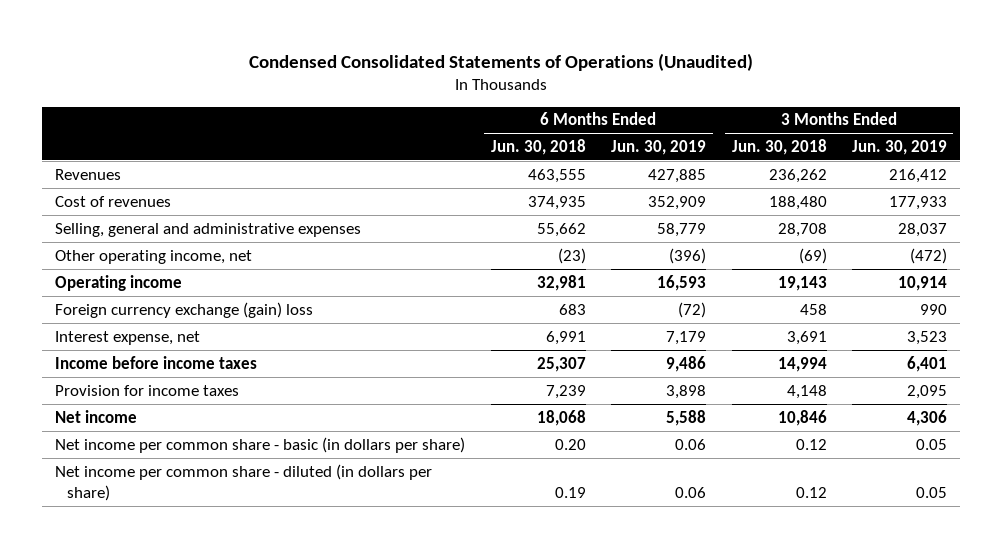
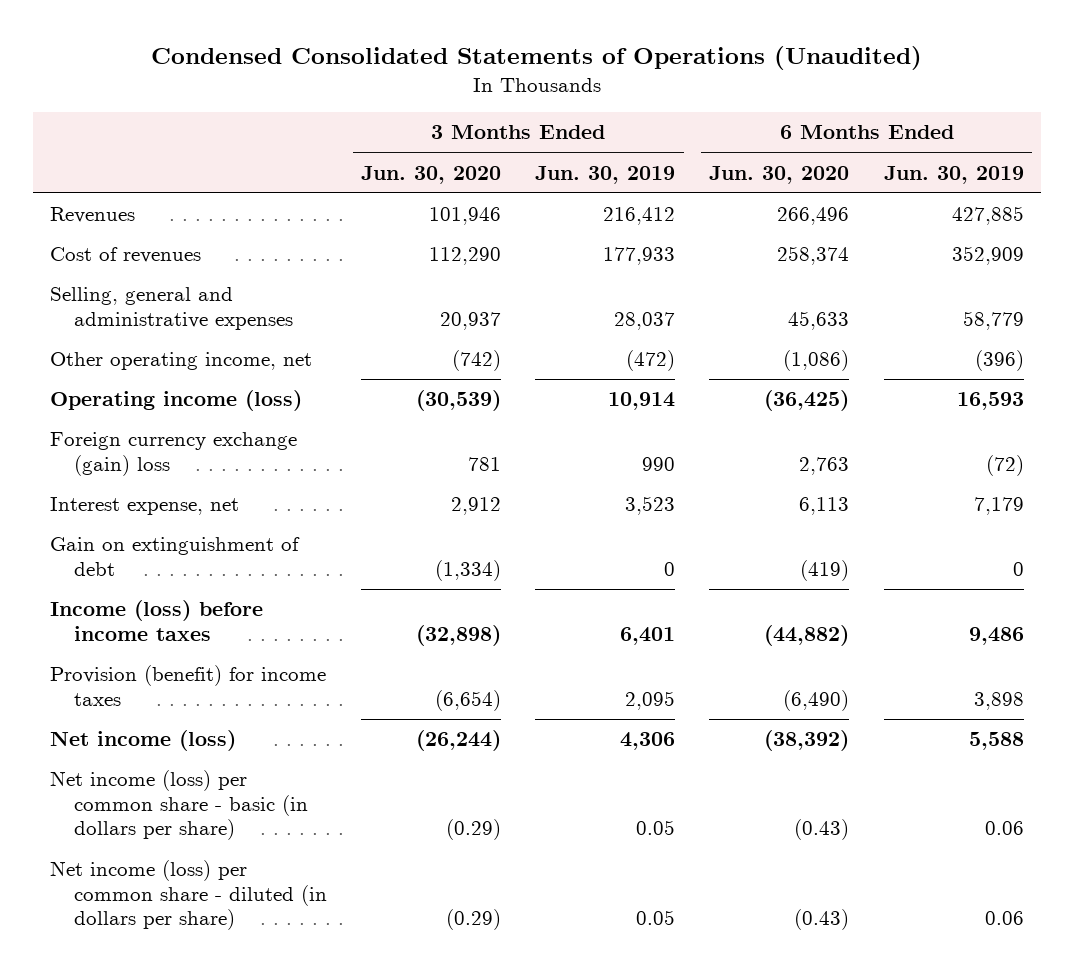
- | 6 Months Ended Jun. 30, 2018 | 6 Months Ended Jun. 30, 2019 | 3 Months Ended Jun. 30, 2018 | 3 Months Ended Jun. 30, 2019
+ | 3 Months Ended Jun. 30, 2020 | 3 Months Ended Jun. 30, 2019 | 6 Months Ended Jun. 30, 2020 | 6 Months Ended Jun. 30, 2019
- Operating income | 32,981 | 16,593 | 19,143 | 10,914
+ Operating income (loss) | (30,539) | 10,914 | (36,425) | 16,593
- Income before income taxes | 25,307 | 9,486 | 14,994 | 6,401
- Provision for income taxes | 7,239 | 3,898 | 4,148 | 2,095
- Net income | 18,068 | 5,588 | 10,846 | 4,306
- Net income per common share - basic (in dollars per share) | 0.20 | 0.06 | 0.12 | 0.05
- Net income per common share - diluted (in dollars per share) | 0.19 | 0.06 | 0.12 | 0.05
+ Gain on extinguishment of debt | (1,334) | 0 | (419) | 0
+ Income (loss) before income taxes | (32,898) | 6,401 | (44,882) | 9,486
+ Provision (benefit) for income taxes | (6,654) | 2,095 | (6,490) | 3,898
+ Net income (loss) | (26,244) | 4,306 | (38,392) | 5,588
+ Net income (loss) per common share - basic (in dollars per share) | (0.29) | 0.05 | (0.43) | 0.06
+ Net income (loss) per common share - diluted (in dollars per share) | (0.29) | 0.05 | (0.43) | 0.06

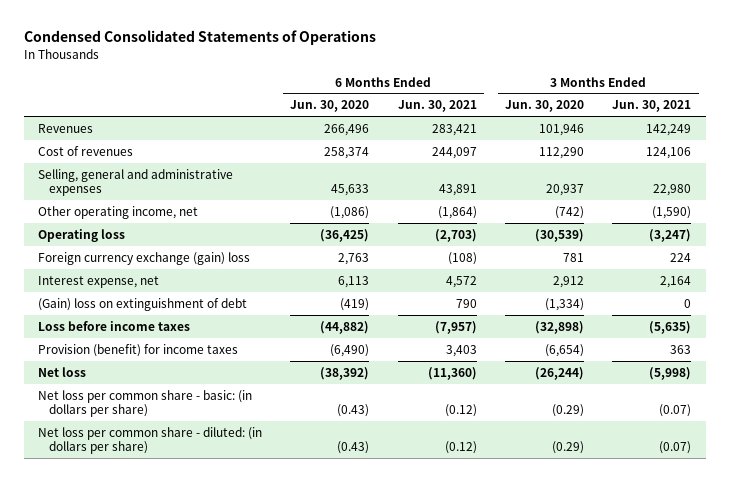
- Condensed Consolidated Statements of Operations (Unaudited)
+ Condensed Consolidated Statements of Operations
- | 3 Months Ended Jun. 30, 2020 | 3 Months Ended Jun. 30, 2019 | 6 Months Ended Jun. 30, 2020 | 6 Months Ended Jun. 30, 2019
+ | 6 Months Ended Jun. 30, 2020 | 6 Months Ended Jun. 30, 2021 | 3 Months Ended Jun. 30, 2020 | 3 Months Ended Jun. 30, 2021
- Operating income (loss) | (30,539) | 10,914 | (36,425) | 16,593
+ Operating loss | (36,425) | (2,703) | (30,539) | (3,247)
- Gain on extinguishment of debt | (1,334) | 0 | (419) | 0
- Income (loss) before income taxes | (32,898) | 6,401 | (44,882) | 9,486
+ (Gain) loss on extinguishment of debt | (419) | 790 | (1,334) | 0
+ Loss before income taxes | (44,882) | (7,957) | (32,898) | (5,635)
- Net income (loss) | (26,244) | 4,306 | (38,392) | 5,588
- Net income (loss) per common share - basic (in dollars per share) | (0.29) | 0.05 | (0.43) | 0.06
- Net income (loss) per common share - diluted (in dollars per share) | (0.29) | 0.05 | (0.43) | 0.06
+ Net loss | (38,392) | (11,360) | (26,244) | (5,998)
+ Net loss per common share - basic: (in dollars per share) | (0.43) | (0.12) | (0.29) | (0.07)
+ Net loss per common share - diluted: (in dollars per share) | (0.43) | (0.12) | (0.29) | (0.07)

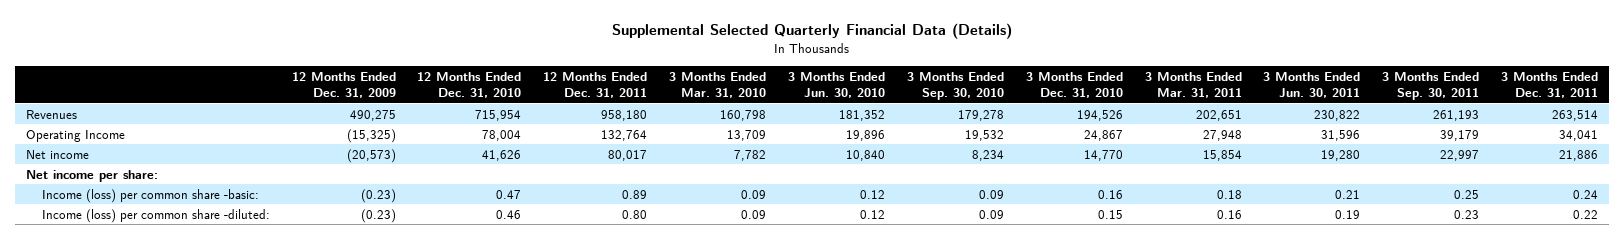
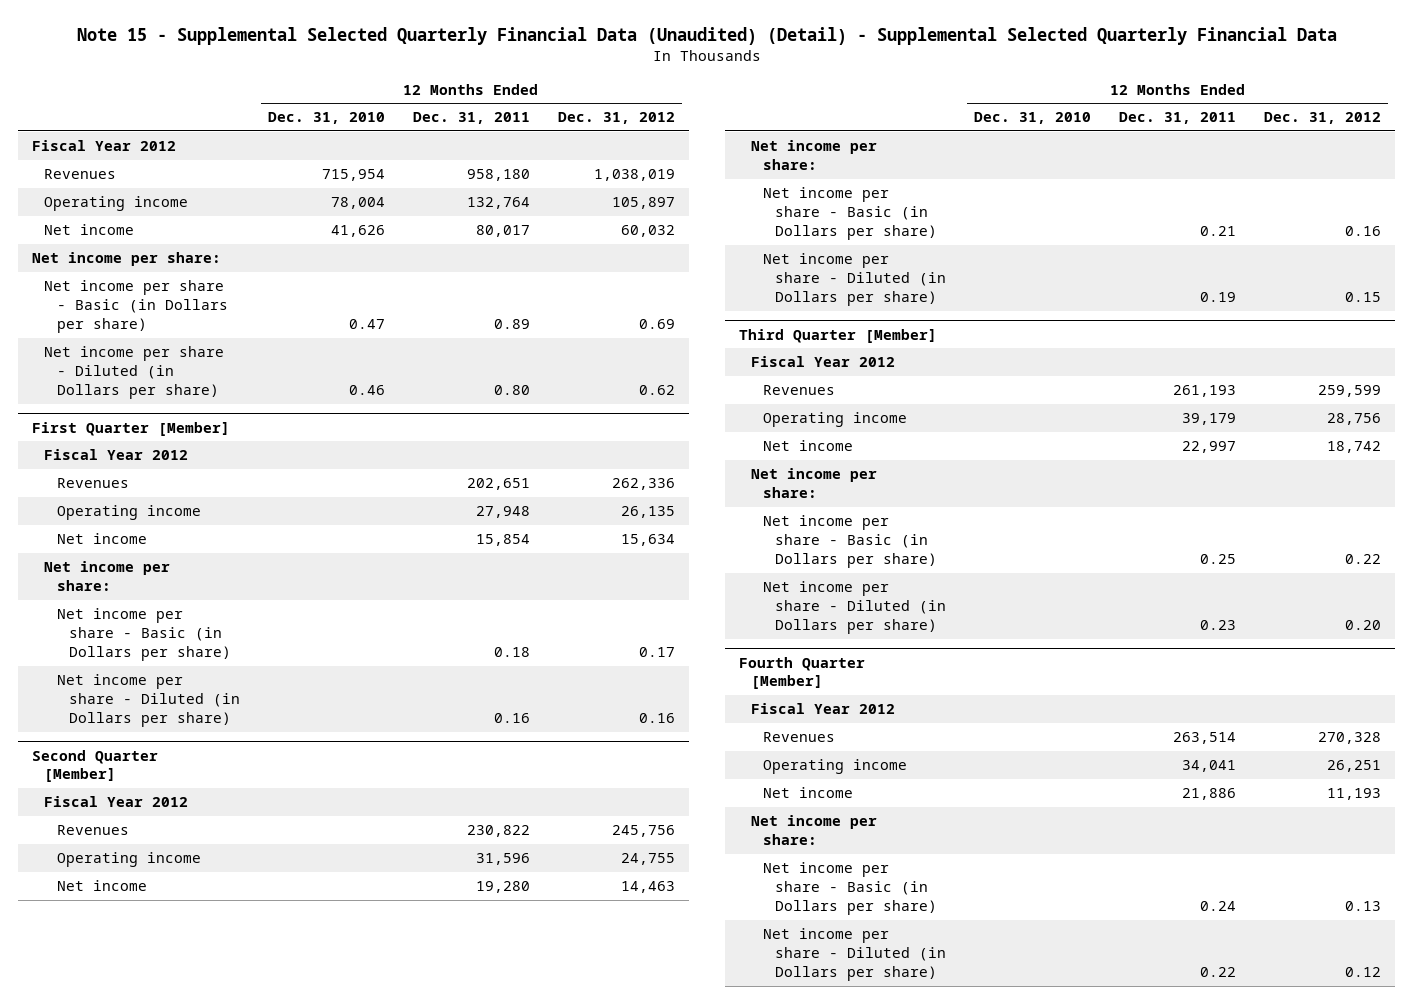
- Supplemental Selected Quarterly Financial Data (Details)
+ Note 15 - Supplemental Selected Quarterly Financial Data (Unaudited) (Detail) - Supplemental Selected Quarterly Financial Data
- | 12 Months Ended Dec. 31, 2009 | 12 Months Ended Dec. 31, 2010 | 12 Months Ended Dec. 31, 2011 | 3 Months Ended Mar. 31, 2010 | 3 Months Ended Jun. 30, 2010 | 3 Months Ended Sep. 30, 2010 | 3 Months Ended Dec. 31, 2010 | 3 Months Ended Mar. 31, 2011 | 3 Months Ended Jun. 30, 2011 | 3 Months Ended Sep. 30, 2011 | 3 Months Ended Dec. 31, 2011
+ | 12 Months Ended Dec. 31, 2010 | 12 Months Ended Dec. 31, 2011 | 12 Months Ended Dec. 31, 2012
+ Fiscal Year 2012
- Operating Income | (15,325) | 78,004 | 132,764 | 13,709 | 19,896 | 19,532 | 24,867 | 27,948 | 31,596 | 39,179 | 34,041
+ Operating income | 78,004 | 132,764 | 105,897
- Income (loss) per common share -basic: | (0.23) | 0.47 | 0.89 | 0.09 | 0.12 | 0.09 | 0.16 | 0.18 | 0.21 | 0.25 | 0.24
- Income (loss) per common share -diluted: | (0.23) | 0.46 | 0.80 | 0.09 | 0.12 | 0.09 | 0.15 | 0.16 | 0.19 | 0.23 | 0.22
+ Net income per share - Basic (in Dollars per share) | 0.47 | 0.89 | 0.69
+ Net income per share - Diluted (in Dollars per share) | 0.46 | 0.80 | 0.62
+ First Quarter [Member]
+ Fiscal Year 2012
+ Revenues | | 202,651 | 262,336
+ Operating income | | 27,948 | 26,135
+ Net income | | 15,854 | 15,634
+ Net income per share:
+ Net income per share - Basic (in Dollars per share) | | 0.18 | 0.17
+ Net income per share - Diluted (in Dollars per share) | | 0.16 | 0.16
+ Second Quarter [Member]
+ Fiscal Year 2012
+ Revenues | | 230,822 | 245,756
+ Operating income | | 31,596 | 24,755
+ Net income | | 19,280 | 14,463
+ Net income per share:
+ Net income per share - Basic (in Dollars per share) | | 0.21 | 0.16
+ Net income per share - Diluted (in Dollars per share) | | 0.19 | 0.15
+ Third Quarter [Member]
+ Fiscal Year 2012
+ Revenues | | 261,193 | 259,599
+ Operating income | | 39,179 | 28,756
+ Net income | | 22,997 | 18,742
+ Net income per share:
+ Net income per share - Basic (in Dollars per share) | | 0.25 | 0.22
+ Net income per share - Diluted (in Dollars per share) | | 0.23 | 0.20
+ Fourth Quarter [Member]
+ Fiscal Year 2012
+ Revenues | | 263,514 | 270,328
+ Operating income | | 34,041 | 26,251
+ Net income | | 21,886 | 11,193
+ Net income per share:
+ Net income per share - Basic (in Dollars per share) | | 0.24 | 0.13
+ Net income per share - Diluted (in Dollars per share) | | 0.22 | 0.12

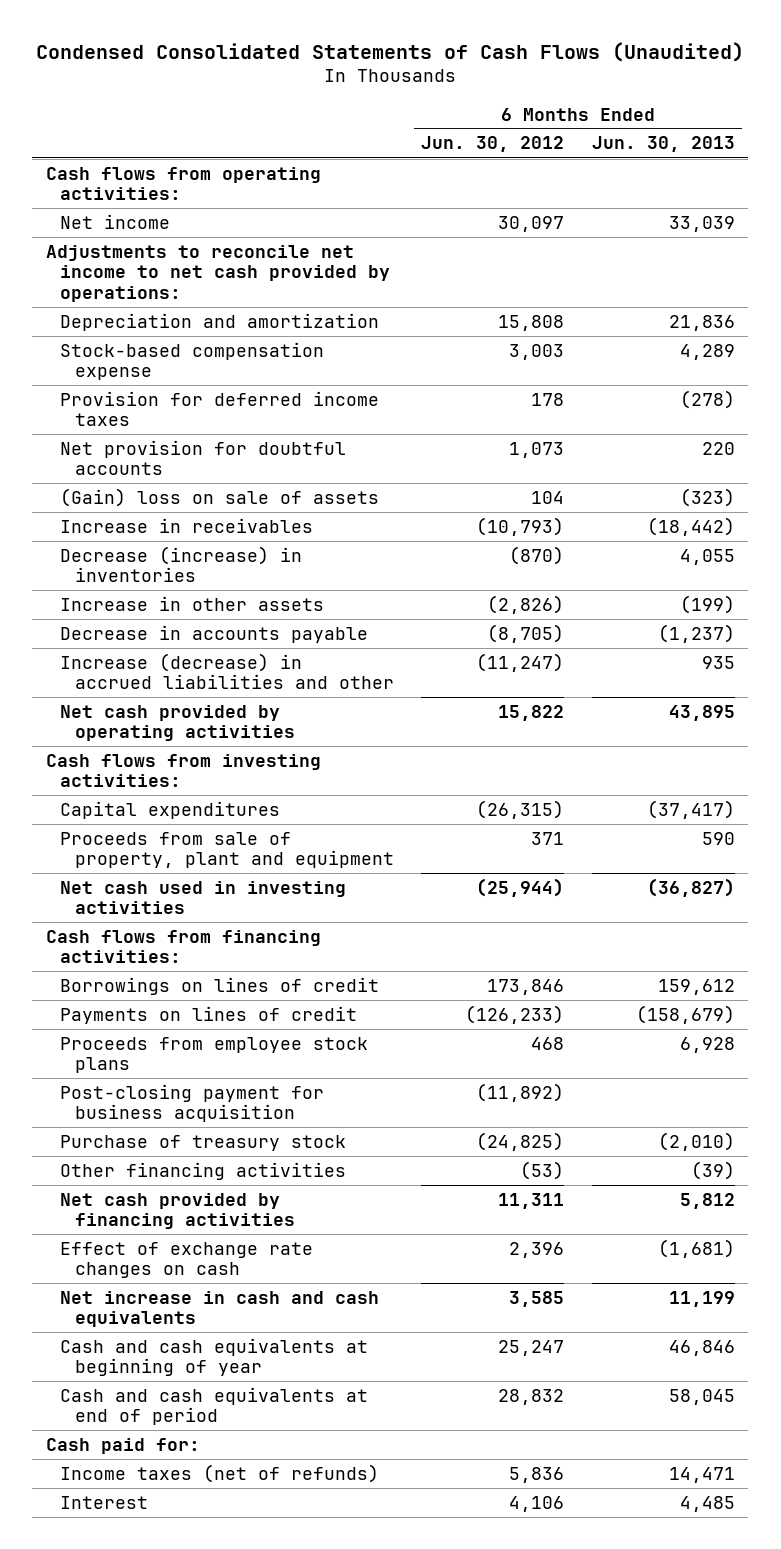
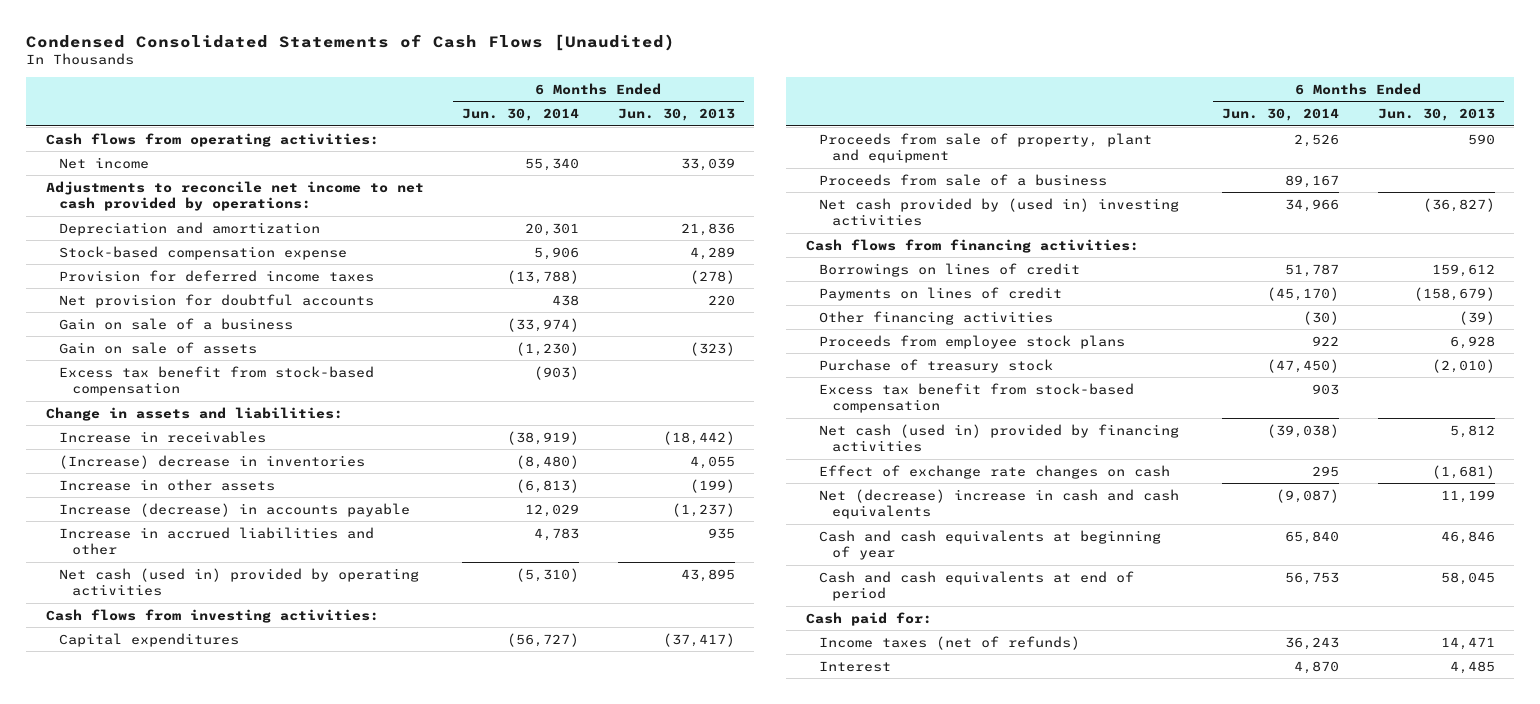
- Condensed Consolidated Statements of Cash Flows (Unaudited)
+ Condensed Consolidated Statements of Cash Flows [Unaudited)
- | 6 Months Ended Jun. 30, 2012 | 6 Months Ended Jun. 30, 2013
+ | 6 Months Ended Jun. 30, 2014 | 6 Months Ended Jun. 30, 2013
- (Gain) loss on sale of assets | 104 | (323)
+ Gain on sale of a business | (33,974) |
+ Gain on sale of assets | (1,230) | (323)
+ Excess tax benefit from stock-based compensation | (903) |
+ Change in assets and liabilities:
- Decrease (increase) in inventories | (870) | 4,055
+ (Increase) decrease in inventories | (8,480) | 4,055
- Decrease in accounts payable | (8,705) | (1,237)
- Increase (decrease) in accrued liabilities and other | (11,247) | 935
- Net cash provided by operating activities | 15,822 | 43,895
+ Increase (decrease) in accounts payable | 12,029 | (1,237)
+ Increase in accrued liabilities and other | 4,783 | 935
+ Net cash (used in) provided by operating activities | (5,310) | 43,895
- Net cash used in investing activities | (25,944) | (36,827)
+ Proceeds from sale of a business | 89,167 |
+ Net cash provided by (used in) investing activities | 34,966 | (36,827)
moved up: Other financing activities | (30) | (39)
- Post-closing payment for business acquisition | (11,892) |
- Net cash provided by financing activities | 11,311 | 5,812
+ Excess tax benefit from stock-based compensation | 903 |
+ Net cash (used in) provided by financing activities | (39,038) | 5,812
- Net increase in cash and cash equivalents | 3,585 | 11,199
+ Net (decrease) increase in cash and cash equivalents | (9,087) | 11,199

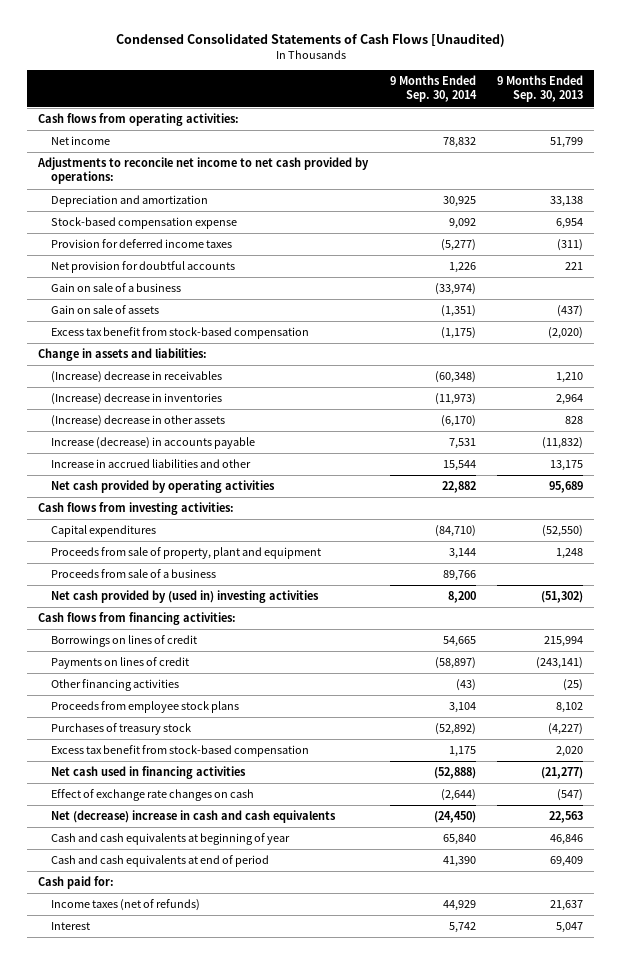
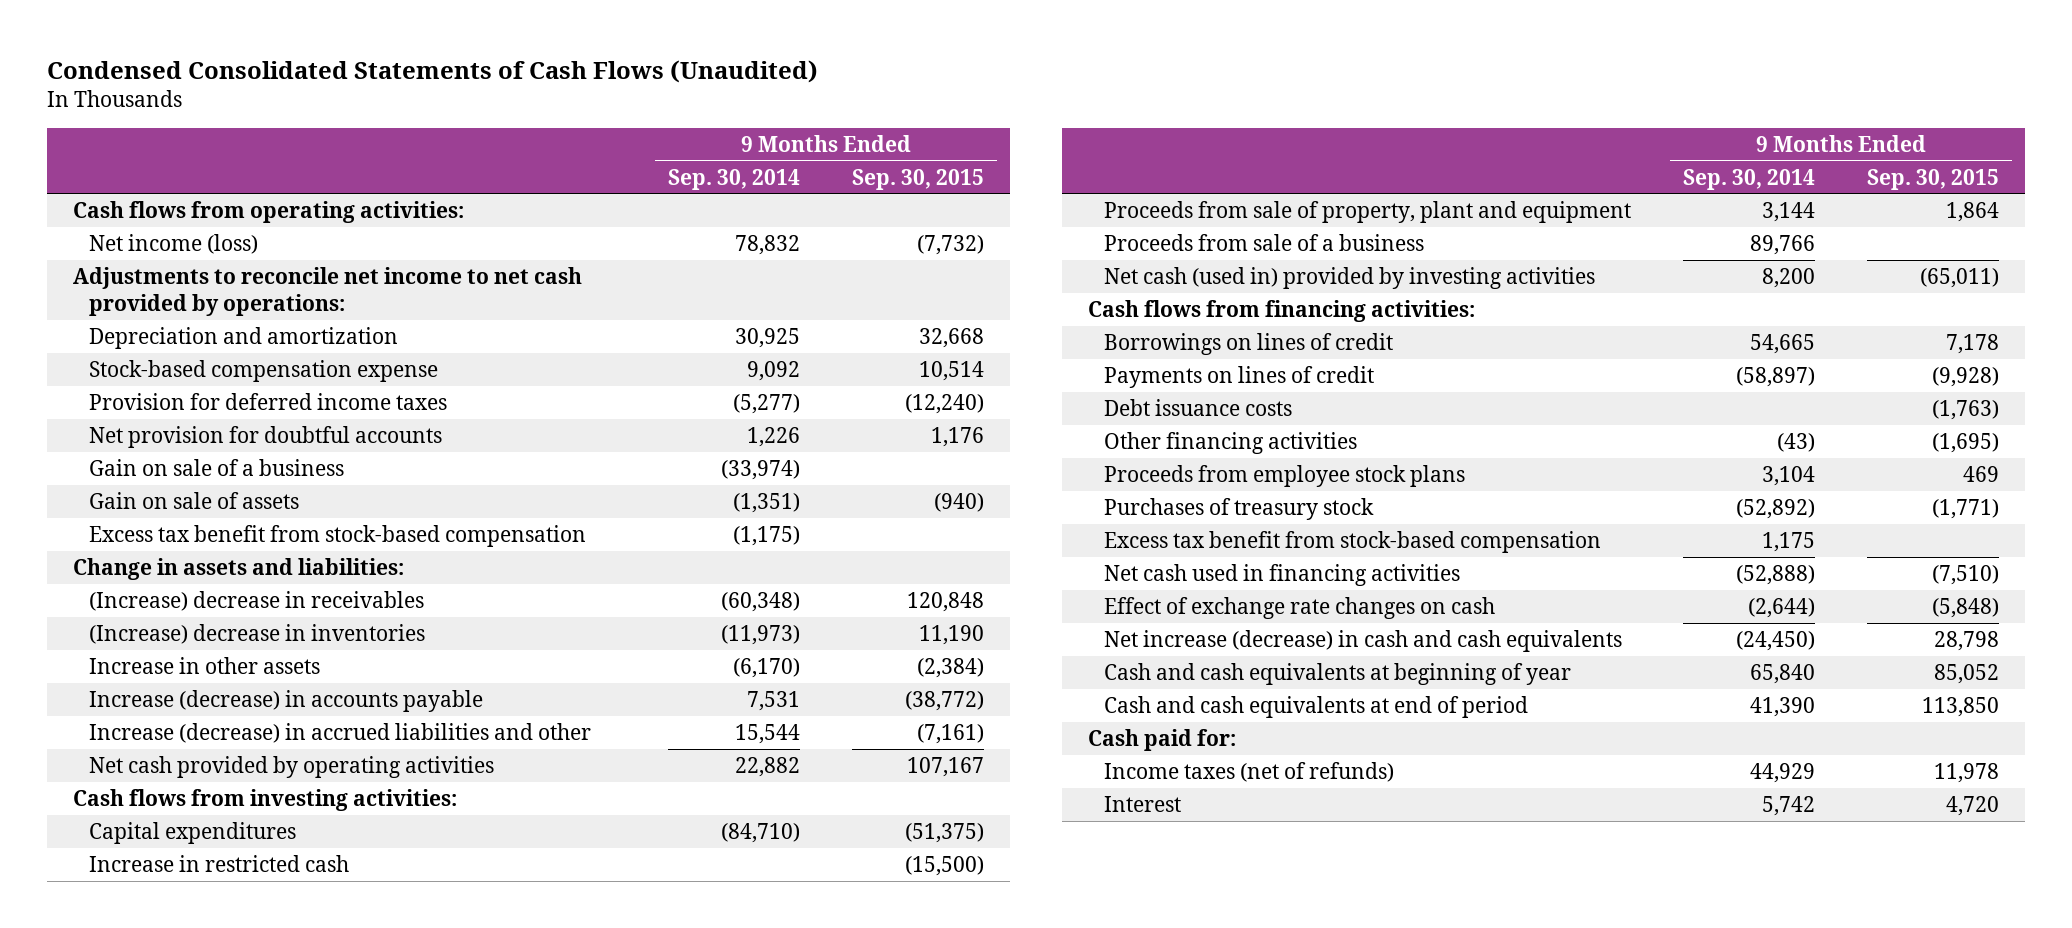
- Condensed Consolidated Statements of Cash Flows [Unaudited)
+ Condensed Consolidated Statements of Cash Flows (Unaudited)
- | 9 Months Ended Sep. 30, 2014 | 9 Months Ended Sep. 30, 2013
+ | 9 Months Ended Sep. 30, 2014 | 9 Months Ended Sep. 30, 2015
- Net income | 78,832 | 51,799
+ Net income (loss) | 78,832 | (7,732)
- (Increase) decrease in other assets | (6,170) | 828
+ Increase in other assets | (6,170) | (2,384)
- Increase in accrued liabilities and other | 15,544 | 13,175
+ Increase (decrease) in accrued liabilities and other | 15,544 | (7,161)
+ Increase in restricted cash | | (15,500)
- Net cash provided by (used in) investing activities | 8,200 | (51,302)
+ Net cash (used in) provided by investing activities | 8,200 | (65,011)
+ Debt issuance costs | | (1,763)
- Net (decrease) increase in cash and cash equivalents | (24,450) | 22,563
+ Net increase (decrease) in cash and cash equivalents | (24,450) | 28,798

